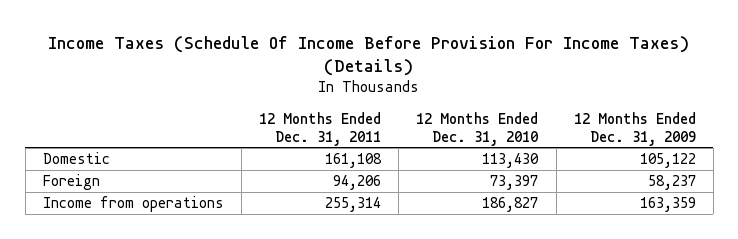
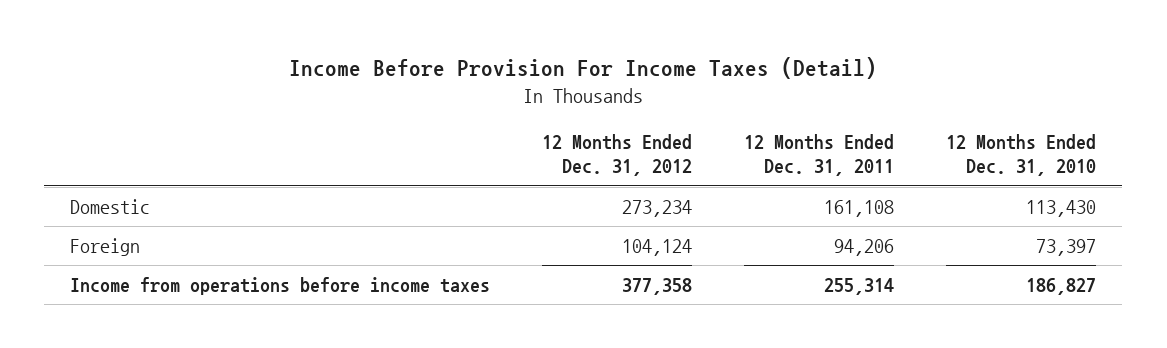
- Income Taxes (Schedule Of Income Before Provision For Income Taxes) (Details)
+ Income Before Provision For Income Taxes (Detail)
- | 12 Months Ended Dec. 31, 2011 | 12 Months Ended Dec. 31, 2010 | 12 Months Ended Dec. 31, 2009
+ | 12 Months Ended Dec. 31, 2012 | 12 Months Ended Dec. 31, 2011 | 12 Months Ended Dec. 31, 2010
- Income from operations | 255,314 | 186,827 | 163,359
+ Income from operations before income taxes | 377,358 | 255,314 | 186,827

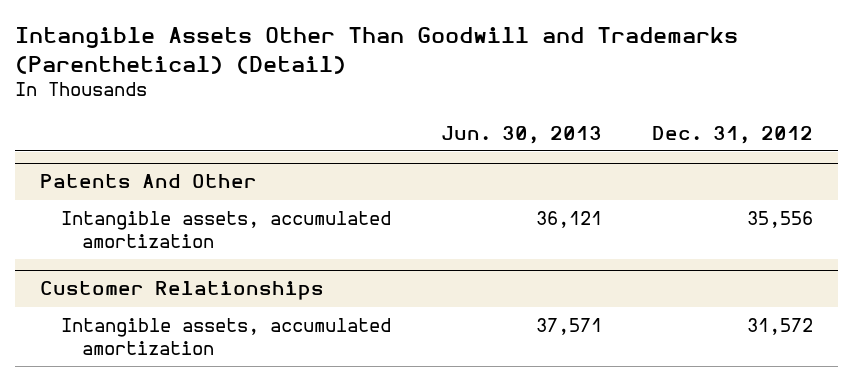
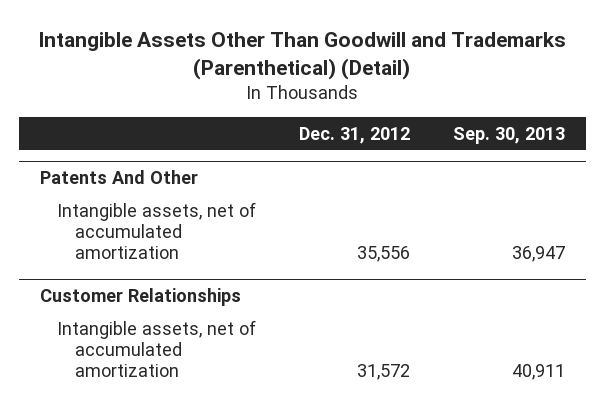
- | Jun. 30, 2013 | Dec. 31, 2012
+ | Dec. 31, 2012 | Sep. 30, 2013
@ Patents And Other
- Intangible assets, accumulated amortization | 36,121 | 35,556
+ Intangible assets, net of accumulated amortization | 35,556 | 36,947
@ Customer Relationships
- Intangible assets, accumulated amortization | 37,571 | 31,572
+ Intangible assets, net of accumulated amortization | 31,572 | 40,911

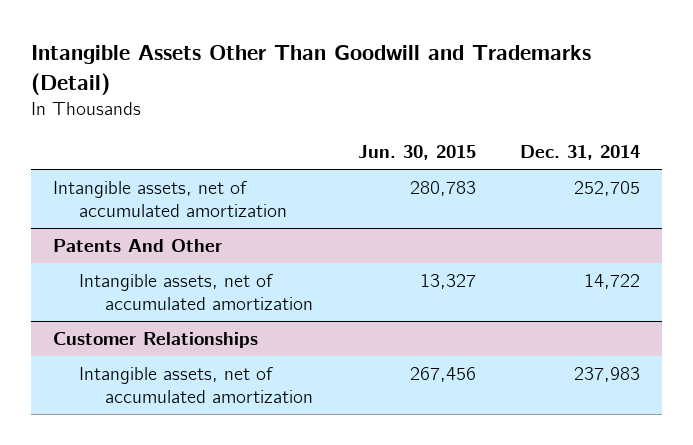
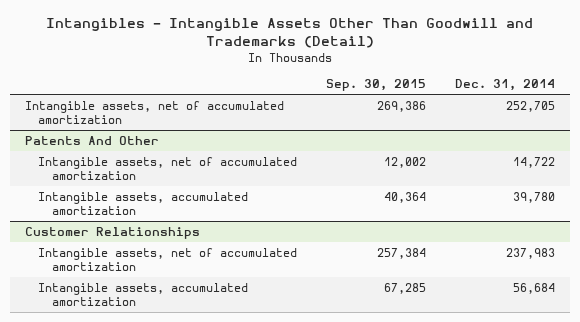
- Intangible Assets Other Than Goodwill and Trademarks (Detail)
+ Intangibles - Intangible Assets Other Than Goodwill and Trademarks (Detail)
- | Jun. 30, 2015 | Dec. 31, 2014
+ | Sep. 30, 2015 | Dec. 31, 2014
@ Patents And Other
+ Intangible assets, accumulated amortization | 40,364 | 39,780
@ Customer Relationships
+ Intangible assets, accumulated amortization | 67,285 | 56,684

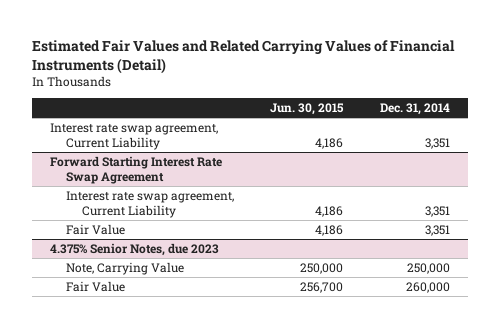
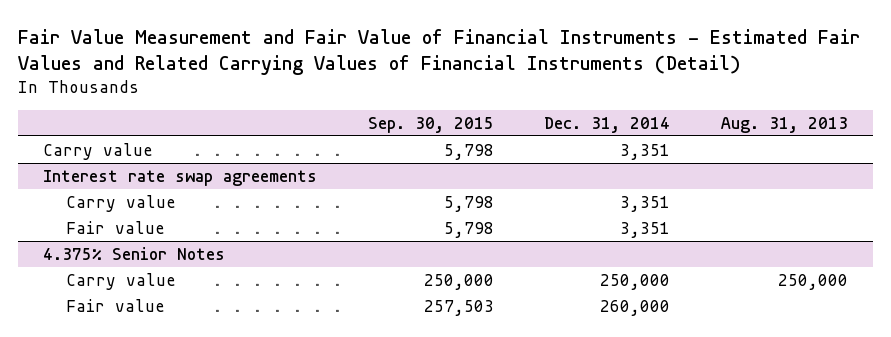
- Estimated Fair Values and Related Carrying Values of Financial Instruments (Detail)
+ Fair Value Measurement and Fair Value of Financial Instruments - Estimated Fair Values and Related Carrying Values of Financial Instruments (Detail)
- | Jun. 30, 2015 | Dec. 31, 2014
+ | Sep. 30, 2015 | Dec. 31, 2014 | Aug. 31, 2013
- Interest rate swap agreement, Current Liability | 4,186 | 3,351
- Forward Starting Interest Rate Swap Agreement
- Interest rate swap agreement, Current Liability | 4,186 | 3,351
- Fair Value | 4,186 | 3,351
- 4.375% Senior Notes, due 2023
- Note, Carrying Value | 250,000 | 250,000
- Fair Value | 256,700 | 260,000
+ Carry value | 5,798 | 3,351 |
+ Interest rate swap agreements
+ Carry value | 5,798 | 3,351 |
+ Fair value | 5,798 | 3,351 |
+ 4.375% Senior Notes
+ Carry value | 250,000 | 250,000 | 250,000
+ Fair value | 257,503 | 260,000 |

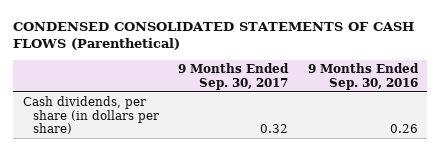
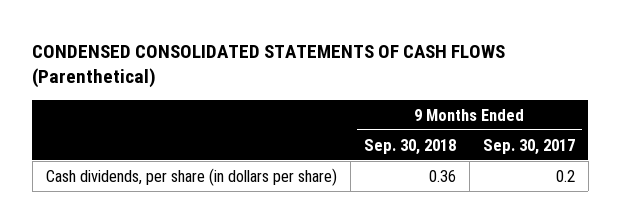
- | 9 Months Ended Sep. 30, 2017 | 9 Months Ended Sep. 30, 2016
+ | 9 Months Ended Sep. 30, 2018 | 9 Months Ended Sep. 30, 2017
- Cash dividends, per share (in dollars per share) | 0.32 | 0.26
+ Cash dividends, per share (in dollars per share) | 0.36 | 0.2

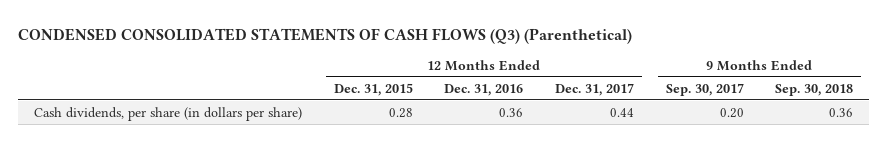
- CONDENSED CONSOLIDATED STATEMENTS OF CASH FLOWS (Parenthetical)
+ CONDENSED CONSOLIDATED STATEMENTS OF CASH FLOWS (Q3) (Parenthetical)
- | 9 Months Ended Sep. 30, 2018 | 9 Months Ended Sep. 30, 2017
+ | 12 Months Ended Dec. 31, 2015 | 12 Months Ended Dec. 31, 2016 | 12 Months Ended Dec. 31, 2017 | 9 Months Ended Sep. 30, 2017 | 9 Months Ended Sep. 30, 2018
- Cash dividends, per share (in dollars per share) | 0.36 | 0.2
+ Cash dividends, per share (in dollars per share) | 0.28 | 0.36 | 0.44 | 0.20 | 0.36

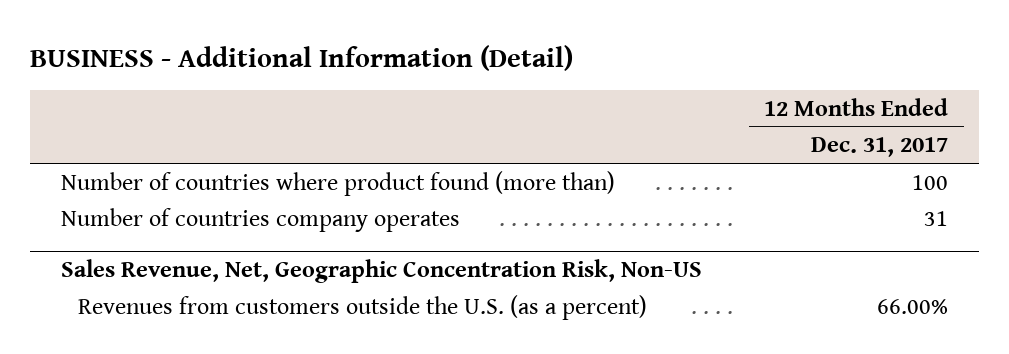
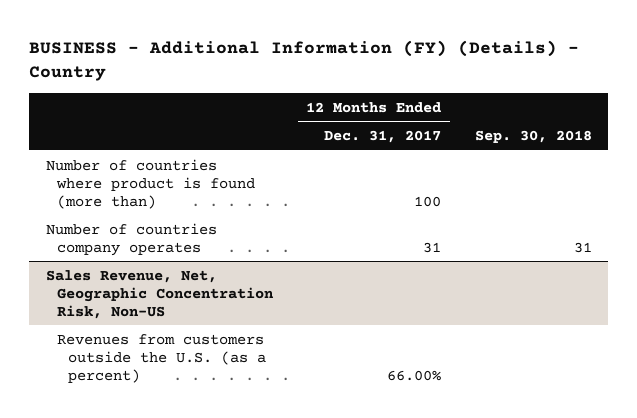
- BUSINESS - Additional Information (Detail)
+ BUSINESS - Additional Information (FY) (Details) - Country
- | 12 Months Ended Dec. 31, 2017
+ | 12 Months Ended Dec. 31, 2017 | Sep. 30, 2018
- Number of countries where product found (more than) | 100
+ Number of countries where product is found (more than) | 100 |

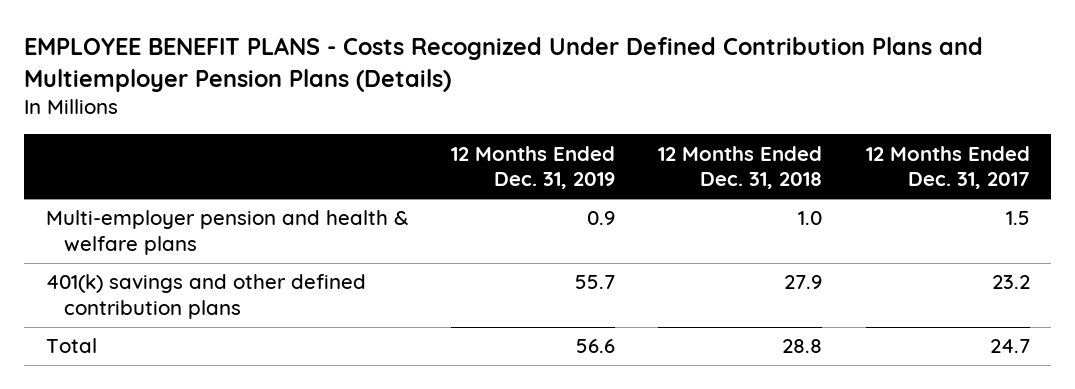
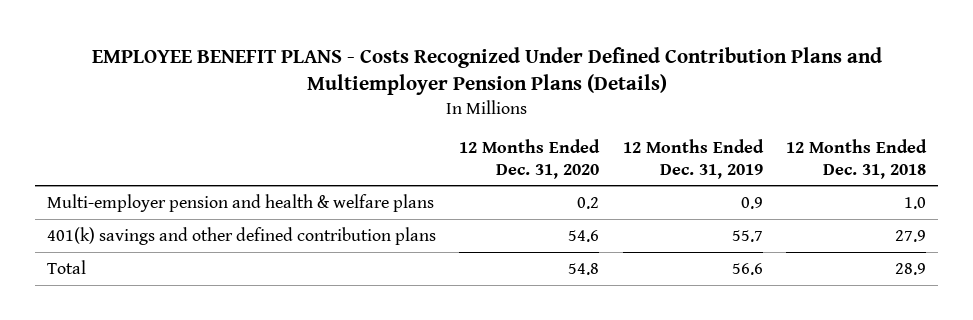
- | 12 Months Ended Dec. 31, 2019 | 12 Months Ended Dec. 31, 2018 | 12 Months Ended Dec. 31, 2017
+ | 12 Months Ended Dec. 31, 2020 | 12 Months Ended Dec. 31, 2019 | 12 Months Ended Dec. 31, 2018
- Total | 56.6 | 28.8 | 24.7
+ Total | 54.8 | 56.6 | 28.9

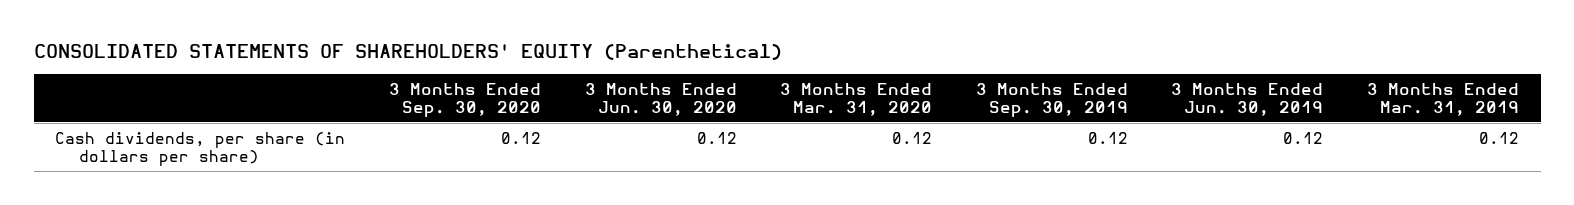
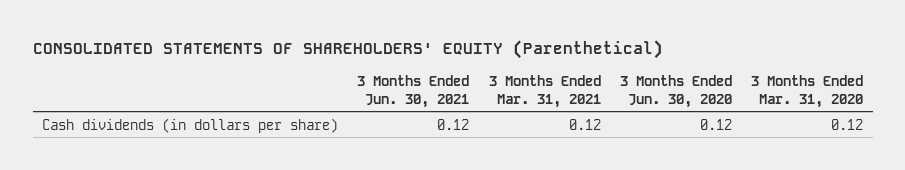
- | 3 Months Ended Sep. 30, 2020 | 3 Months Ended Jun. 30, 2020 | 3 Months Ended Mar. 31, 2020 | 3 Months Ended Sep. 30, 2019 | 3 Months Ended Jun. 30, 2019 | 3 Months Ended Mar. 31, 2019
+ | 3 Months Ended Jun. 30, 2021 | 3 Months Ended Mar. 31, 2021 | 3 Months Ended Jun. 30, 2020 | 3 Months Ended Mar. 31, 2020
- Cash dividends, per share (in dollars per share) | 0.12 | 0.12 | 0.12 | 0.12 | 0.12 | 0.12
+ Cash dividends (in dollars per share) | 0.12 | 0.12 | 0.12 | 0.12

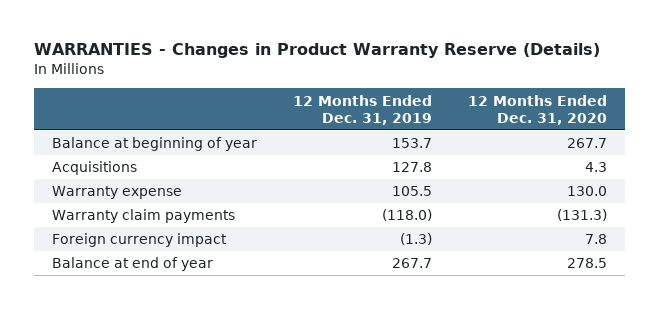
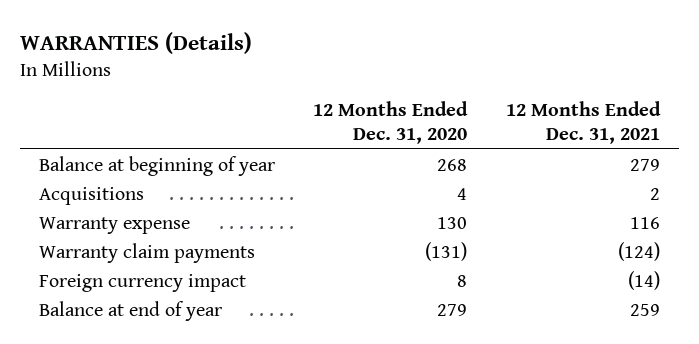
- WARRANTIES - Changes in Product Warranty Reserve (Details)
+ WARRANTIES (Details)
- | 12 Months Ended Dec. 31, 2019 | 12 Months Ended Dec. 31, 2020
+ | 12 Months Ended Dec. 31, 2020 | 12 Months Ended Dec. 31, 2021
- Balance at beginning of year | 153.7 | 267.7
- Acquisitions | 127.8 | 4.3
- Warranty expense | 105.5 | 130.0
- Warranty claim payments | (118.0) | (131.3)
- Foreign currency impact | (1.3) | 7.8
- Balance at end of year | 267.7 | 278.5
+ Balance at beginning of year | 268 | 279
+ Acquisitions | 4 | 2
+ Warranty expense | 130 | 116
+ Warranty claim payments | (131) | (124)
+ Foreign currency impact | 8 | (14)
+ Balance at end of year | 279 | 259

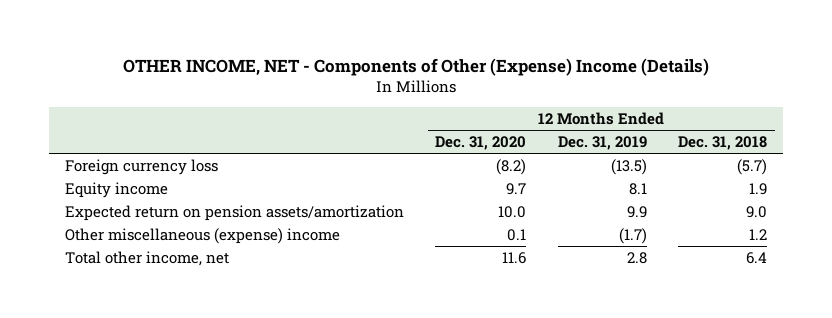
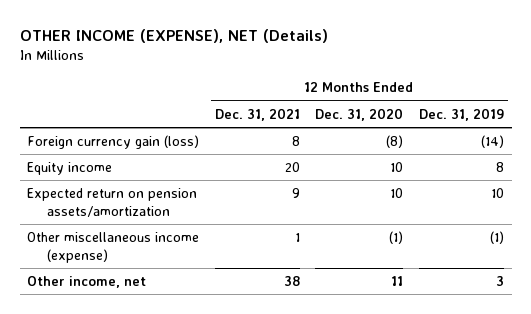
- OTHER INCOME, NET - Components of Other (Expense) Income (Details)
+ OTHER INCOME (EXPENSE), NET (Details)
- | 12 Months Ended Dec. 31, 2020 | 12 Months Ended Dec. 31, 2019 | 12 Months Ended Dec. 31, 2018
+ | 12 Months Ended Dec. 31, 2021 | 12 Months Ended Dec. 31, 2020 | 12 Months Ended Dec. 31, 2019
- Foreign currency loss | (8.2) | (13.5) | (5.7)
- Equity income | 9.7 | 8.1 | 1.9
- Expected return on pension assets/amortization | 10.0 | 9.9 | 9.0
- Other miscellaneous (expense) income | 0.1 | (1.7) | 1.2
- Total other income, net | 11.6 | 2.8 | 6.4
+ Foreign currency gain (loss) | 8 | (8) | (14)
+ Equity income | 20 | 10 | 8
+ Expected return on pension assets/amortization | 9 | 10 | 10
+ Other miscellaneous income (expense) | 1 | (1) | (1)
+ Other income, net | 38 | 11 | 3

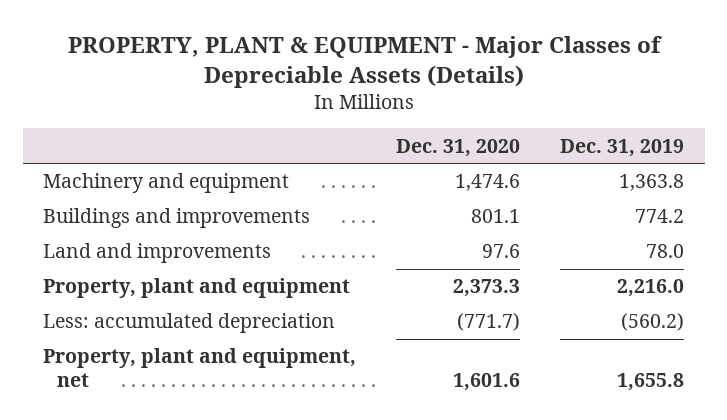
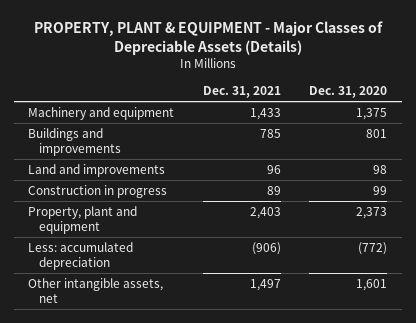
- | Dec. 31, 2020 | Dec. 31, 2019
+ | Dec. 31, 2021 | Dec. 31, 2020
- Machinery and equipment | 1,474.6 | 1,363.8
- Buildings and improvements | 801.1 | 774.2
- Land and improvements | 97.6 | 78.0
- Property, plant and equipment | 2,373.3 | 2,216.0
- Less: accumulated depreciation | (771.7) | (560.2)
- Property, plant and equipment, net | 1,601.6 | 1,655.8
+ Machinery and equipment | 1,433 | 1,375
+ Buildings and improvements | 785 | 801
+ Land and improvements | 96 | 98
+ Construction in progress | 89 | 99
+ Property, plant and equipment | 2,403 | 2,373
+ Less: accumulated depreciation | (906) | (772)
+ Other intangible assets, net | 1,497 | 1,601

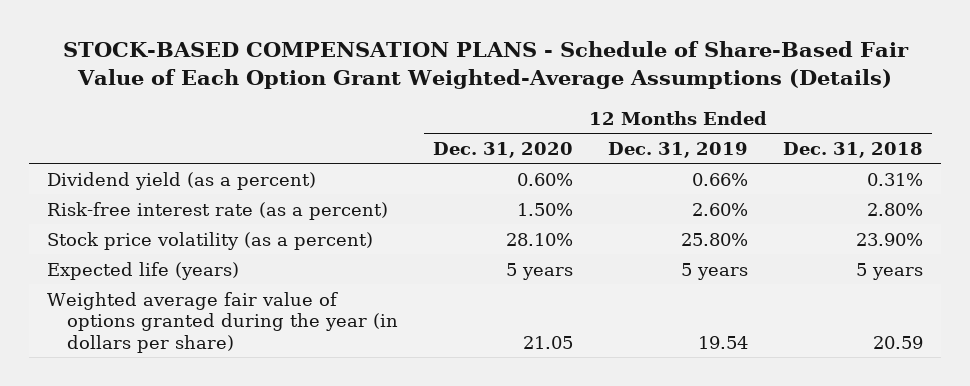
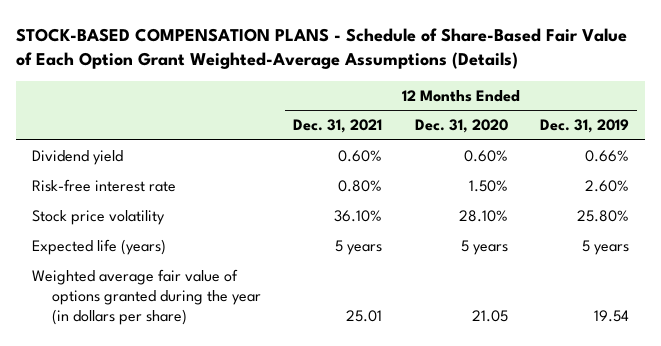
- | 12 Months Ended Dec. 31, 2020 | 12 Months Ended Dec. 31, 2019 | 12 Months Ended Dec. 31, 2018
+ | 12 Months Ended Dec. 31, 2021 | 12 Months Ended Dec. 31, 2020 | 12 Months Ended Dec. 31, 2019
- Dividend yield (as a percent) | 0.60% | 0.66% | 0.31%
- Risk-free interest rate (as a percent) | 1.50% | 2.60% | 2.80%
- Stock price volatility (as a percent) | 28.10% | 25.80% | 23.90%
+ Dividend yield | 0.60% | 0.60% | 0.66%
+ Risk-free interest rate | 0.80% | 1.50% | 2.60%
+ Stock price volatility | 36.10% | 28.10% | 25.80%

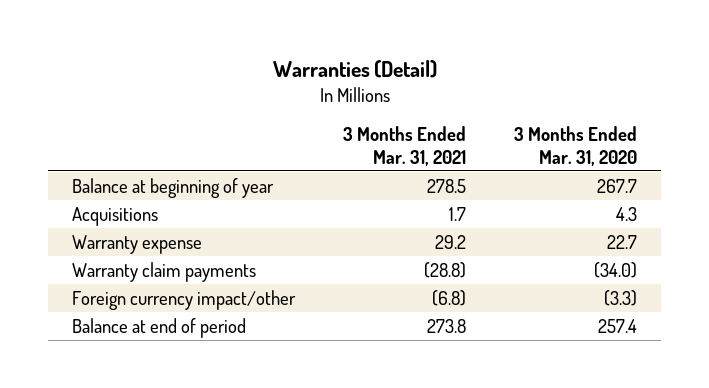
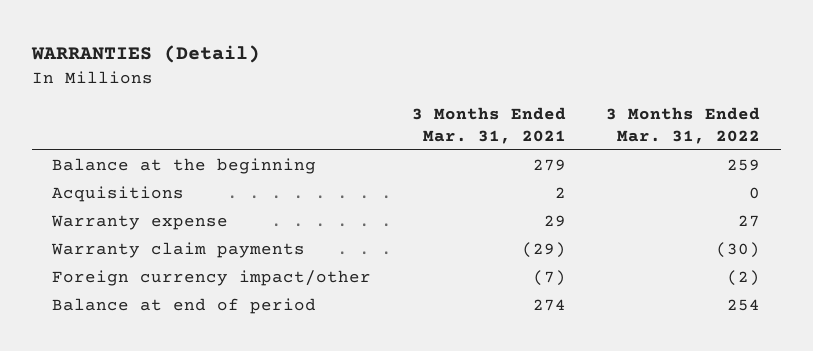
- Warranties (Detail)
+ WARRANTIES (Detail)
- | 3 Months Ended Mar. 31, 2021 | 3 Months Ended Mar. 31, 2020
+ | 3 Months Ended Mar. 31, 2021 | 3 Months Ended Mar. 31, 2022
- Balance at beginning of year | 278.5 | 267.7
- Acquisitions | 1.7 | 4.3
- Warranty expense | 29.2 | 22.7
- Warranty claim payments | (28.8) | (34.0)
- Foreign currency impact/other | (6.8) | (3.3)
- Balance at end of period | 273.8 | 257.4
+ Balance at the beginning | 279 | 259
+ Acquisitions | 2 | 0
+ Warranty expense | 29 | 27
+ Warranty claim payments | (29) | (30)
+ Foreign currency impact/other | (7) | (2)
+ Balance at end of period | 274 | 254

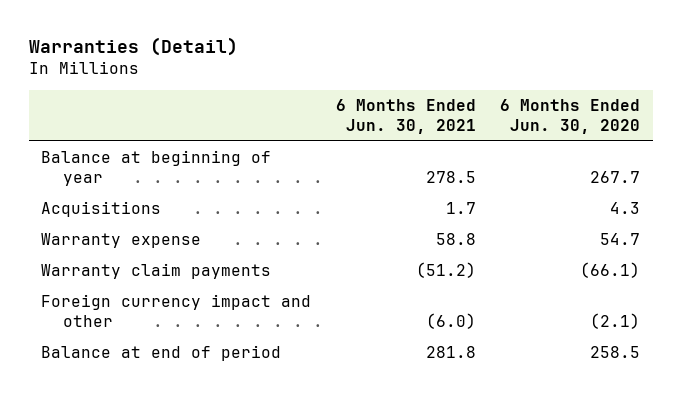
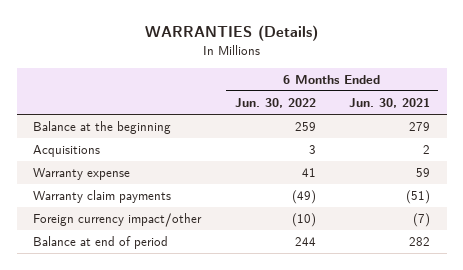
- Warranties (Detail)
+ WARRANTIES (Details)
- | 6 Months Ended Jun. 30, 2021 | 6 Months Ended Jun. 30, 2020
+ | 6 Months Ended Jun. 30, 2022 | 6 Months Ended Jun. 30, 2021
- Balance at beginning of year | 278.5 | 267.7
- Acquisitions | 1.7 | 4.3
- Warranty expense | 58.8 | 54.7
- Warranty claim payments | (51.2) | (66.1)
- Foreign currency impact and other | (6.0) | (2.1)
- Balance at end of period | 281.8 | 258.5
+ Balance at the beginning | 259 | 279
+ Acquisitions | 3 | 2
+ Warranty expense | 41 | 59
+ Warranty claim payments | (49) | (51)
+ Foreign currency impact/other | (10) | (7)
+ Balance at end of period | 244 | 282

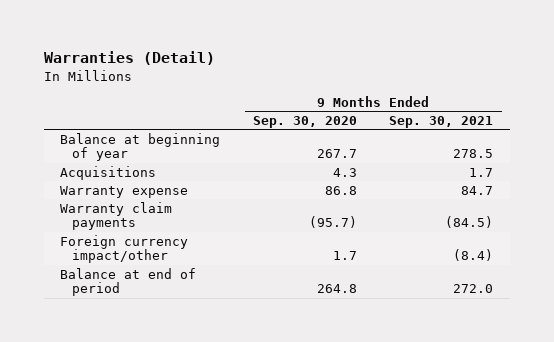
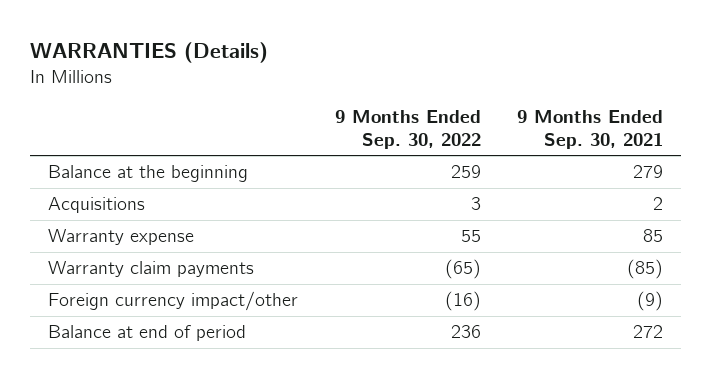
- Warranties (Detail)
+ WARRANTIES (Details)
- | 9 Months Ended Sep. 30, 2020 | 9 Months Ended Sep. 30, 2021
+ | 9 Months Ended Sep. 30, 2022 | 9 Months Ended Sep. 30, 2021
- Balance at beginning of year | 267.7 | 278.5
- Acquisitions | 4.3 | 1.7
- Warranty expense | 86.8 | 84.7
- Warranty claim payments | (95.7) | (84.5)
- Foreign currency impact/other | 1.7 | (8.4)
- Balance at end of period | 264.8 | 272.0
+ Balance at the beginning | 259 | 279
+ Acquisitions | 3 | 2
+ Warranty expense | 55 | 85
+ Warranty claim payments | (65) | (85)
+ Foreign currency impact/other | (16) | (9)
+ Balance at end of period | 236 | 272

